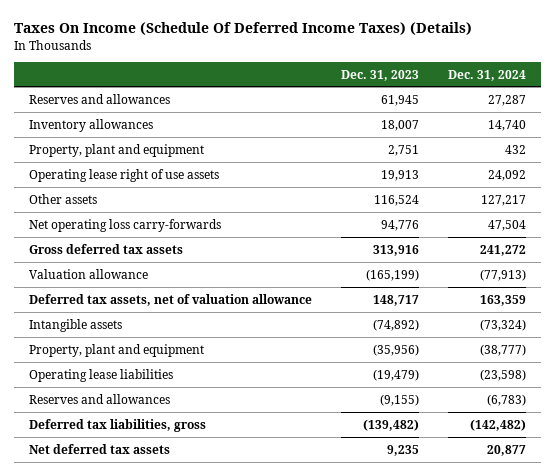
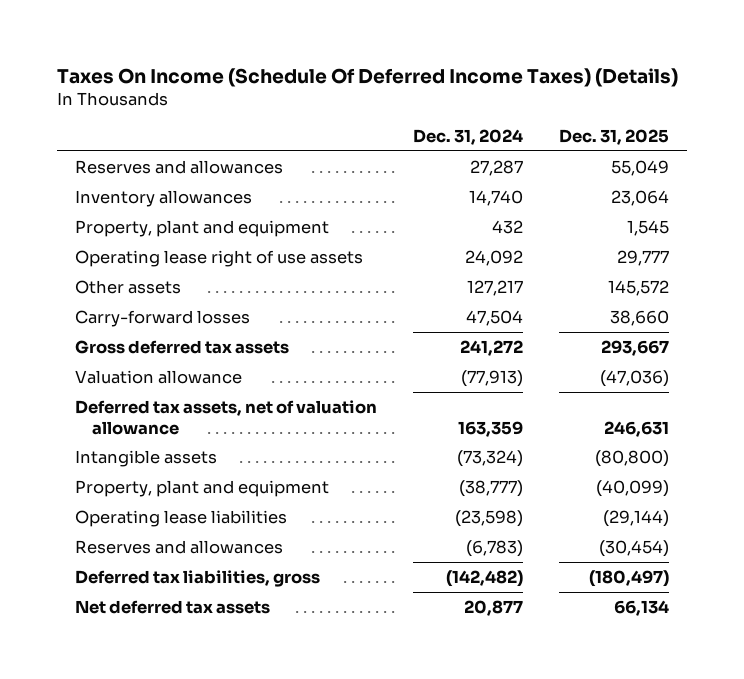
- | Dec. 31, 2023 | Dec. 31, 2024
+ | Dec. 31, 2024 | Dec. 31, 2025
- Net operating loss carry-forwards | 94,776 | 47,504
+ Carry-forward losses | 47,504 | 38,660

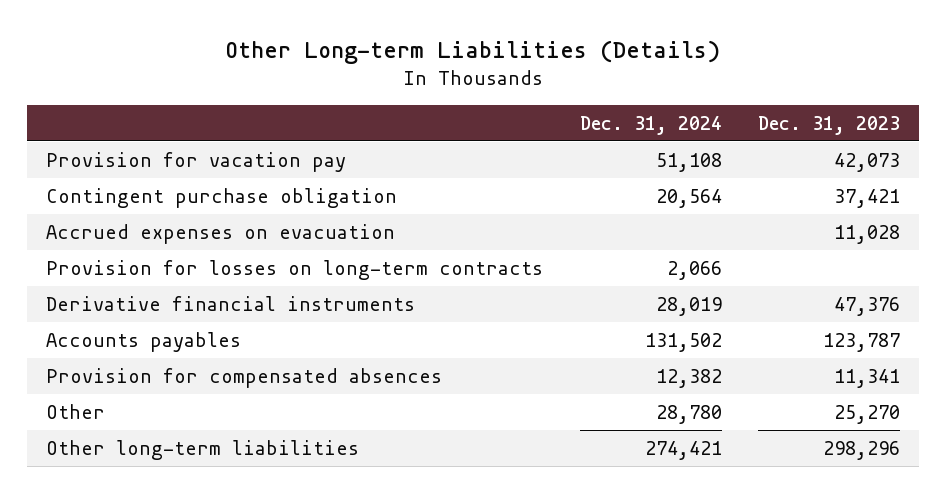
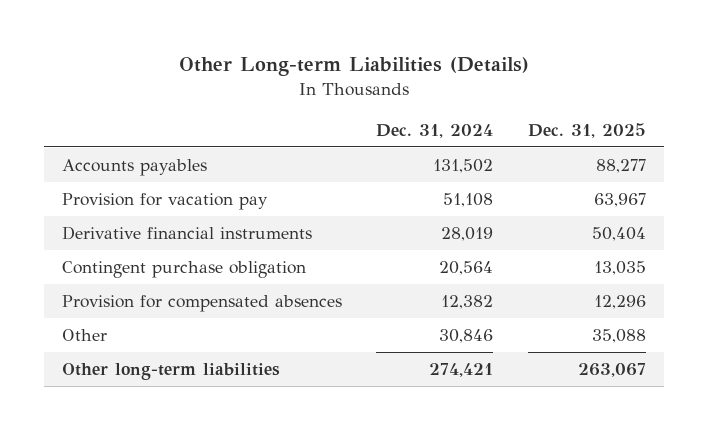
- | Dec. 31, 2024 | Dec. 31, 2023
+ | Dec. 31, 2024 | Dec. 31, 2025
moved up: Accounts payables | 131,502 | 88,277
- Accrued expenses on evacuation | | 11,028
- Provision for losses on long-term contracts | 2,066 |
moved down: Contingent purchase obligation | 20,564 | 13,035
- Other | 28,780 | 25,270
+ Other | 30,846 | 35,088

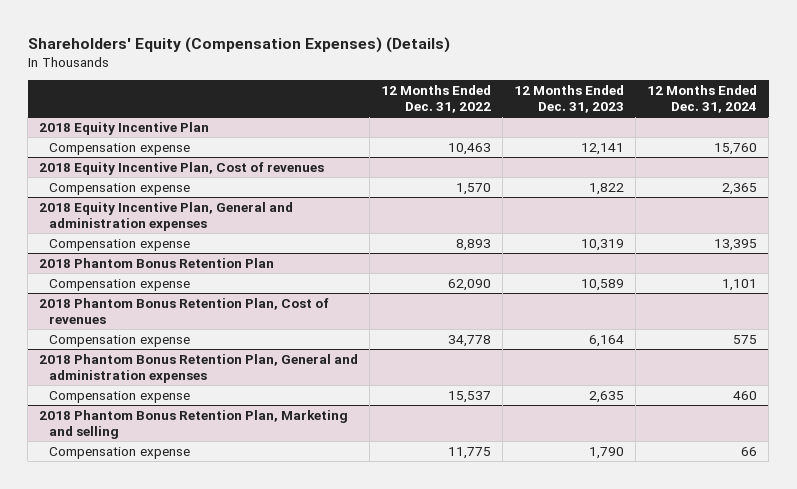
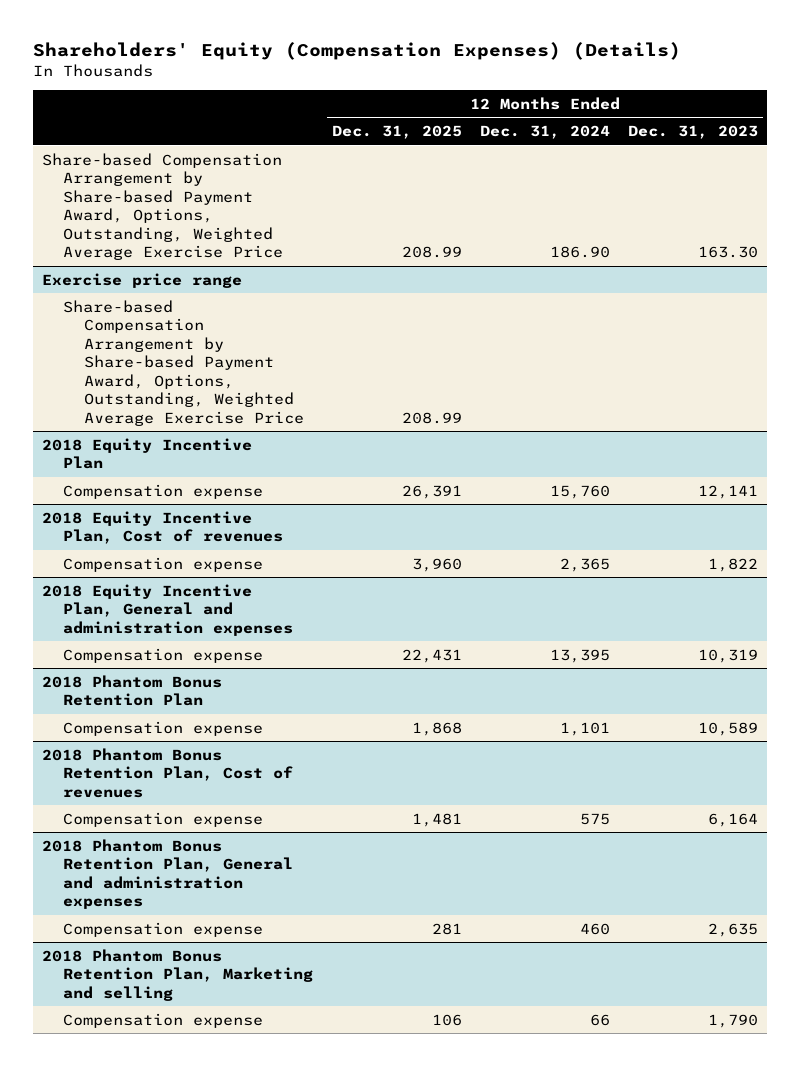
- | 12 Months Ended Dec. 31, 2022 | 12 Months Ended Dec. 31, 2023 | 12 Months Ended Dec. 31, 2024
+ | 12 Months Ended Dec. 31, 2025 | 12 Months Ended Dec. 31, 2024 | 12 Months Ended Dec. 31, 2023
+ Share-based Compensation Arrangement by Share-based Payment Award, Options, Outstanding, Weighted Average Exercise Price | 208.99 | 186.90 | 163.30
+ Exercise price range
+ Share-based Compensation Arrangement by Share-based Payment Award, Options, Outstanding, Weighted Average Exercise Price | 208.99 | |

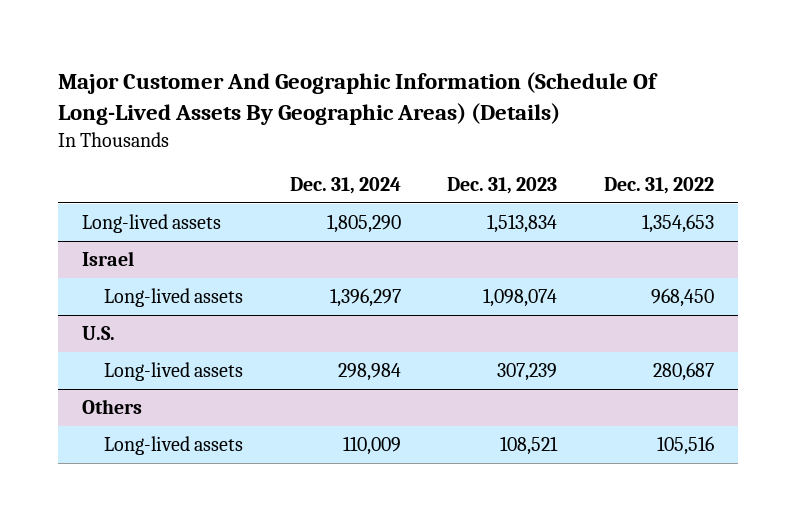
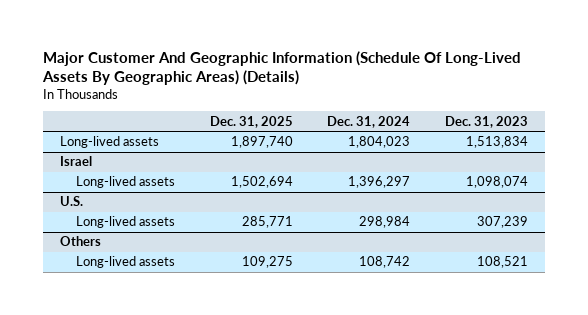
- | Dec. 31, 2024 | Dec. 31, 2023 | Dec. 31, 2022
+ | Dec. 31, 2025 | Dec. 31, 2024 | Dec. 31, 2023
- Long-lived assets | 1,805,290 | 1,513,834 | 1,354,653
+ Long-lived assets | 1,897,740 | 1,804,023 | 1,513,834
@ Others
- Long-lived assets | 110,009 | 108,521 | 105,516
+ Long-lived assets | 109,275 | 108,742 | 108,521

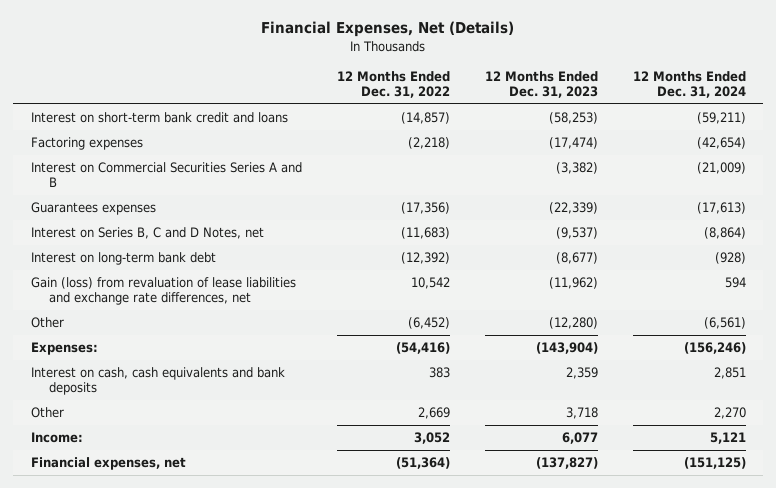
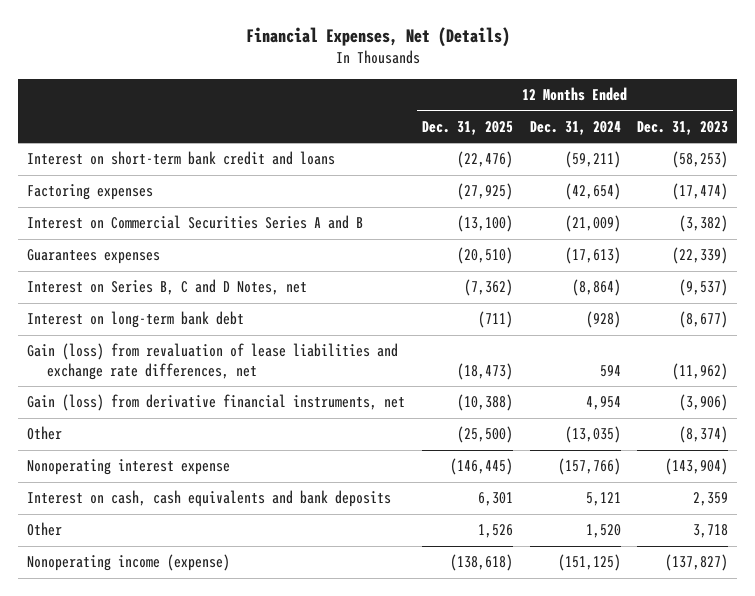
- | 12 Months Ended Dec. 31, 2022 | 12 Months Ended Dec. 31, 2023 | 12 Months Ended Dec. 31, 2024
+ | 12 Months Ended Dec. 31, 2025 | 12 Months Ended Dec. 31, 2024 | 12 Months Ended Dec. 31, 2023
- Other | (6,452) | (12,280) | (6,561)
- Expenses: | (54,416) | (143,904) | (156,246)
- Interest on cash, cash equivalents and bank deposits | 383 | 2,359 | 2,851
- Other | 2,669 | 3,718 | 2,270
- Income: | 3,052 | 6,077 | 5,121
- Financial expenses, net | (51,364) | (137,827) | (151,125)
+ Gain (loss) from derivative financial instruments, net | (10,388) | 4,954 | (3,906)
+ Other | (25,500) | (13,035) | (8,374)
+ Nonoperating interest expense | (146,445) | (157,766) | (143,904)
+ Interest on cash, cash equivalents and bank deposits | 6,301 | 5,121 | 2,359
+ Other | 1,526 | 1,520 | 3,718
+ Nonoperating income (expense) | (138,618) | (151,125) | (137,827)

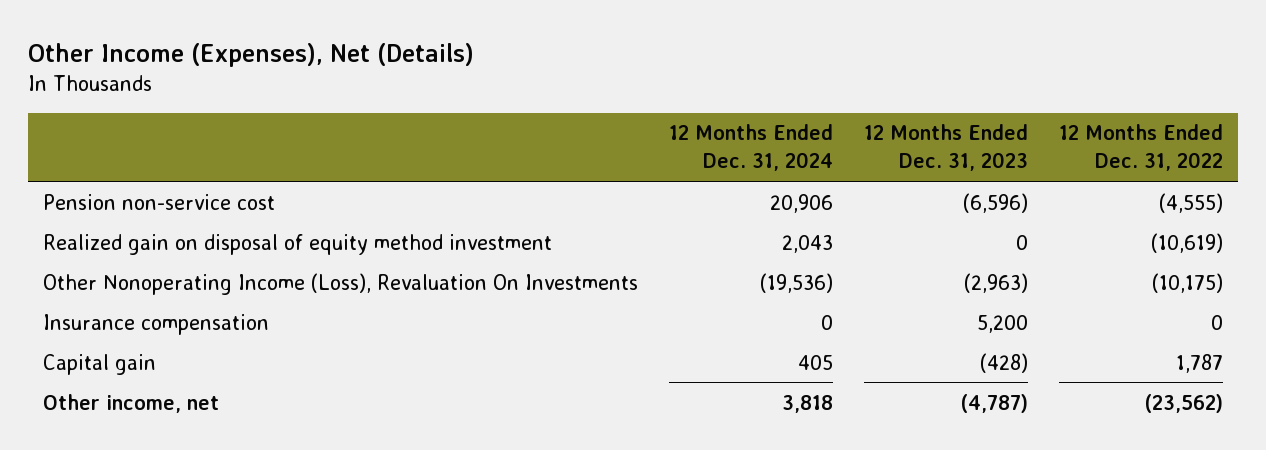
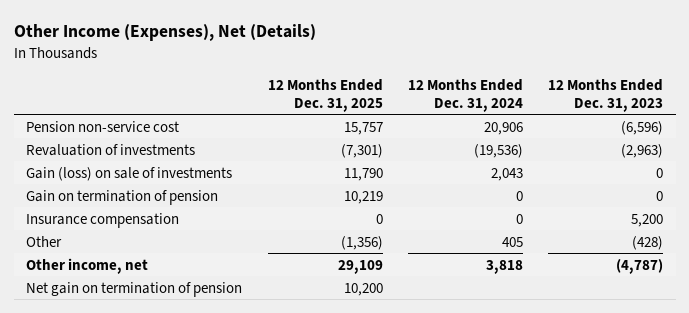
- | 12 Months Ended Dec. 31, 2024 | 12 Months Ended Dec. 31, 2023 | 12 Months Ended Dec. 31, 2022
+ | 12 Months Ended Dec. 31, 2025 | 12 Months Ended Dec. 31, 2024 | 12 Months Ended Dec. 31, 2023
- Realized gain on disposal of equity method investment | 2,043 | 0 | (10,619)
- Other Nonoperating Income (Loss), Revaluation On Investments | (19,536) | (2,963) | (10,175)
+ Revaluation of investments | (7,301) | (19,536) | (2,963)
+ Gain (loss) on sale of investments | 11,790 | 2,043 | 0
+ Gain on termination of pension | 10,219 | 0 | 0
- Capital gain | 405 | (428) | 1,787
+ Other | (1,356) | 405 | (428)
+ Net gain on termination of pension | 10,200 | |

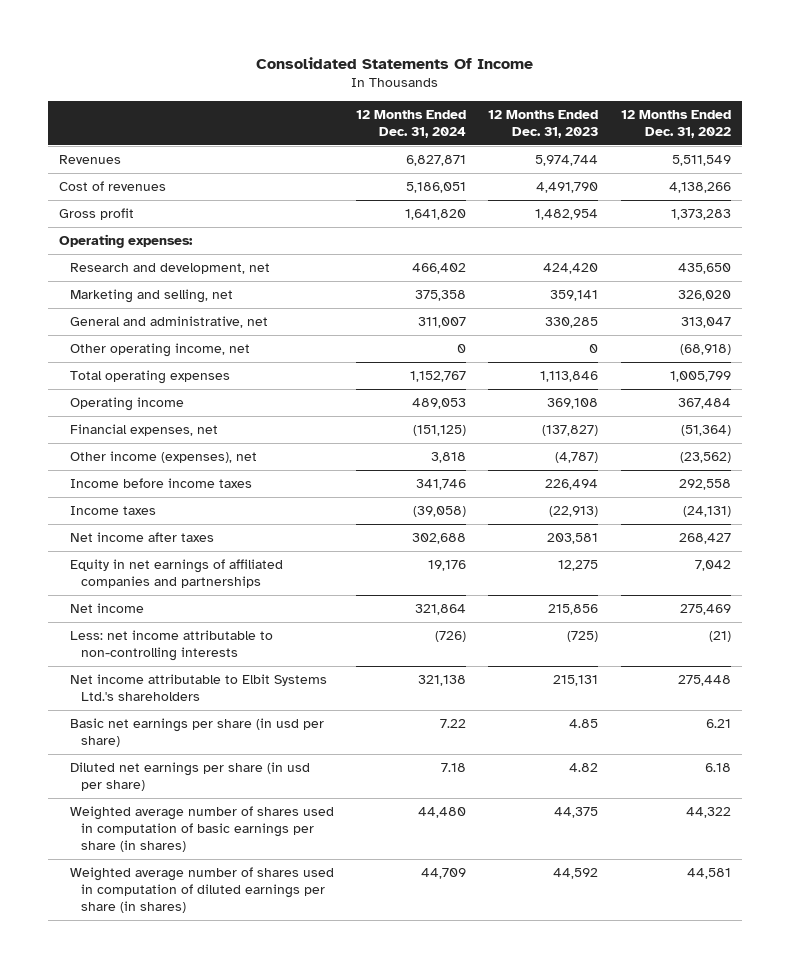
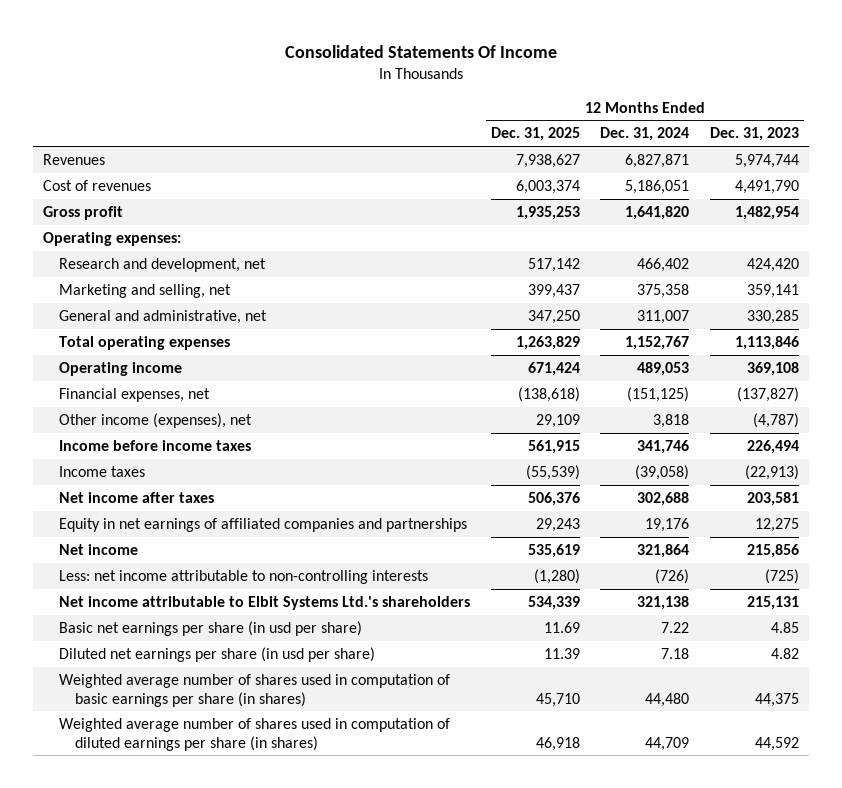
- | 12 Months Ended Dec. 31, 2024 | 12 Months Ended Dec. 31, 2023 | 12 Months Ended Dec. 31, 2022
+ | 12 Months Ended Dec. 31, 2025 | 12 Months Ended Dec. 31, 2024 | 12 Months Ended Dec. 31, 2023
- Other operating income, net | 0 | 0 | (68,918)

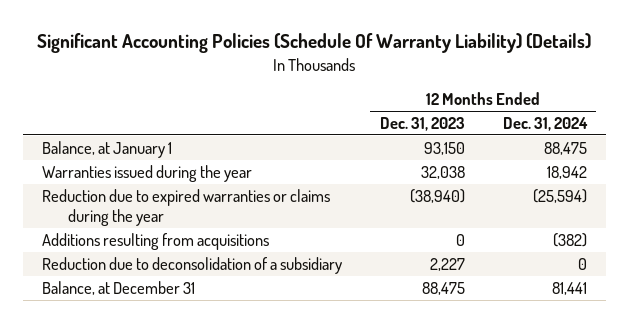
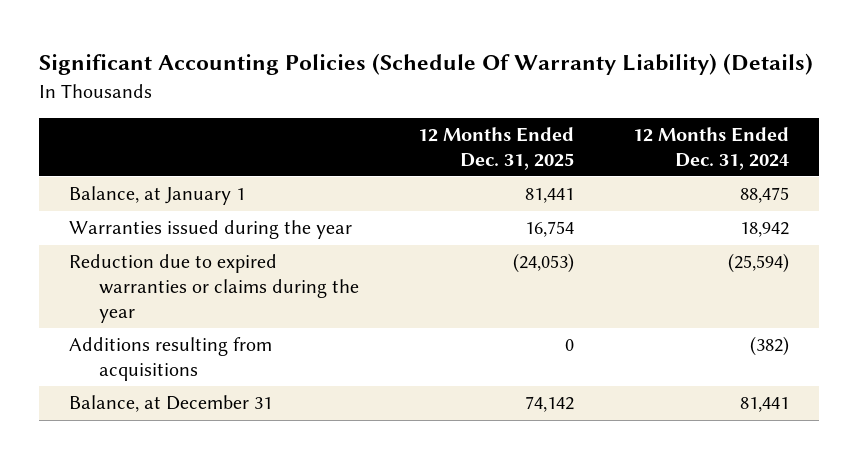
- | 12 Months Ended Dec. 31, 2023 | 12 Months Ended Dec. 31, 2024
+ | 12 Months Ended Dec. 31, 2025 | 12 Months Ended Dec. 31, 2024
- Reduction due to deconsolidation of a subsidiary | 2,227 | 0

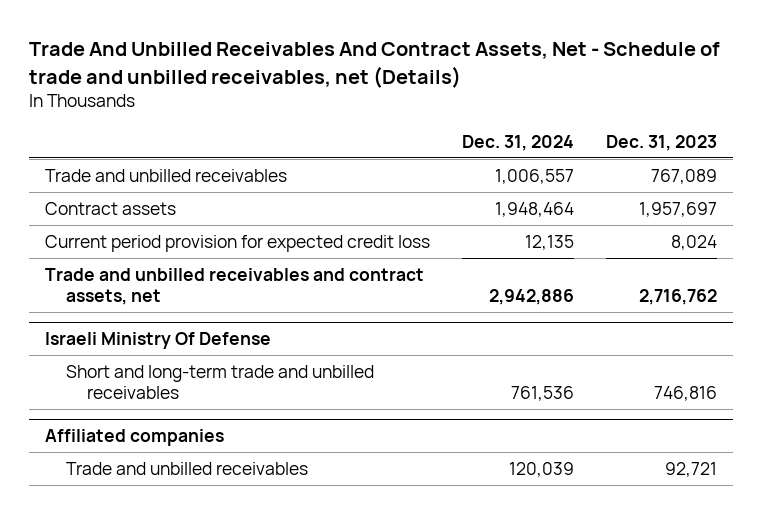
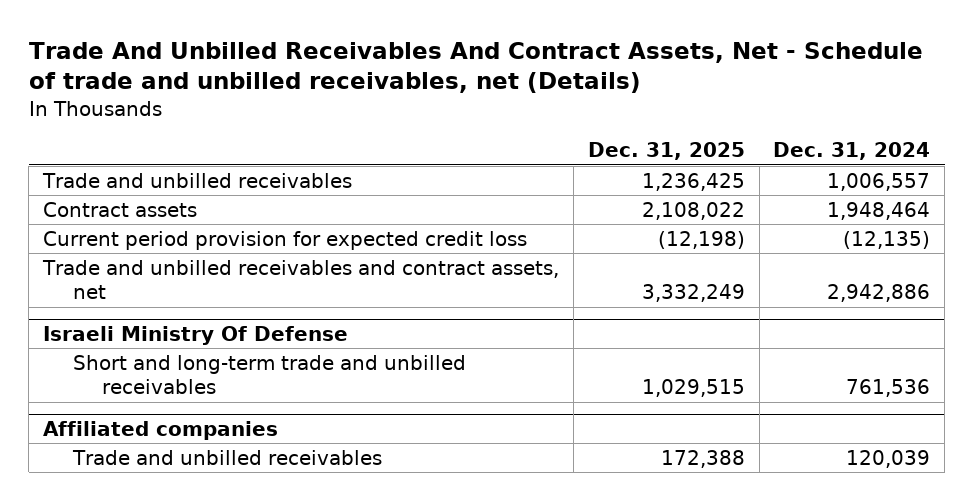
- | Dec. 31, 2024 | Dec. 31, 2023
+ | Dec. 31, 2025 | Dec. 31, 2024
- Current period provision for expected credit loss | 12,135 | 8,024
+ Current period provision for expected credit loss | (12,198) | (12,135)

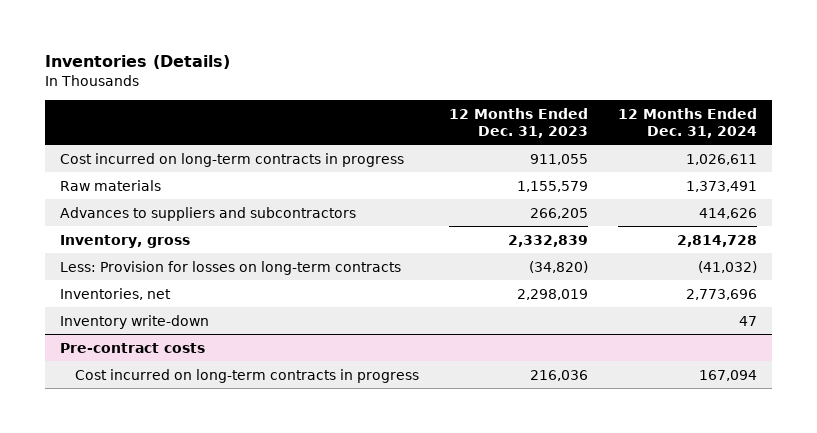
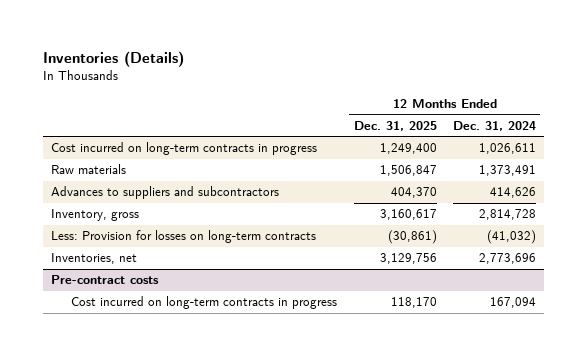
- | 12 Months Ended Dec. 31, 2023 | 12 Months Ended Dec. 31, 2024
+ | 12 Months Ended Dec. 31, 2025 | 12 Months Ended Dec. 31, 2024
- Inventory write-down | | 47

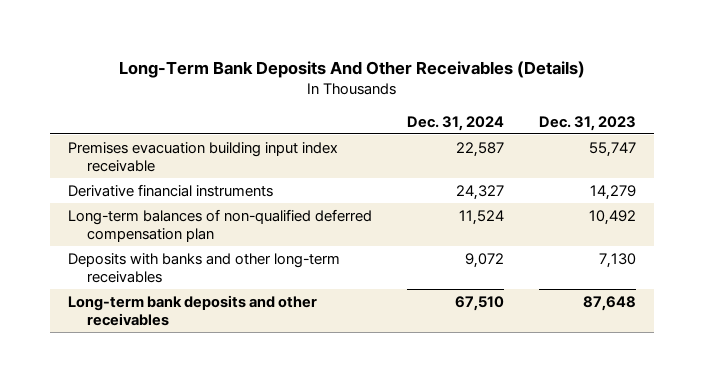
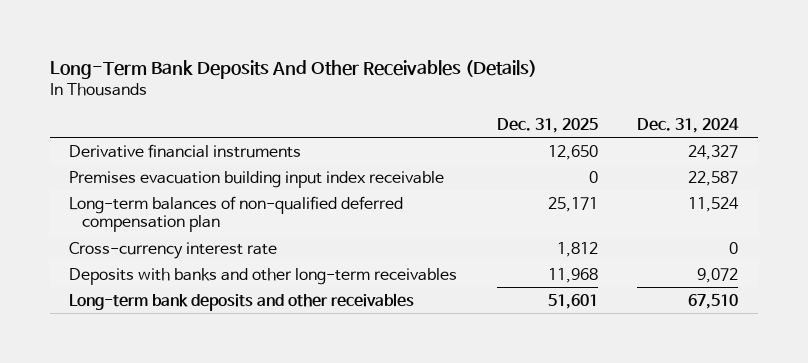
- | Dec. 31, 2024 | Dec. 31, 2023
+ | Dec. 31, 2025 | Dec. 31, 2024
moved down: Premises evacuation building input index receivable | 0 | 22,587
+ Cross-currency interest rate | 1,812 | 0

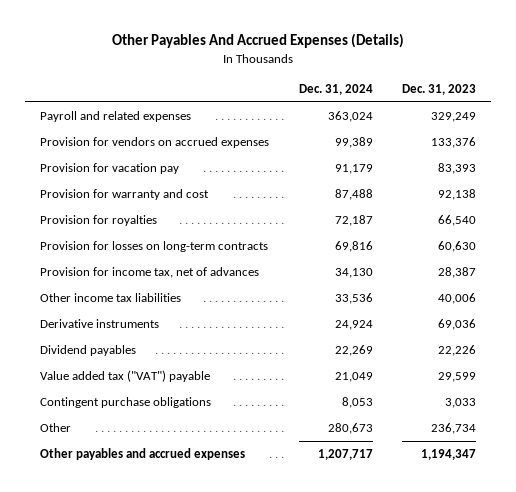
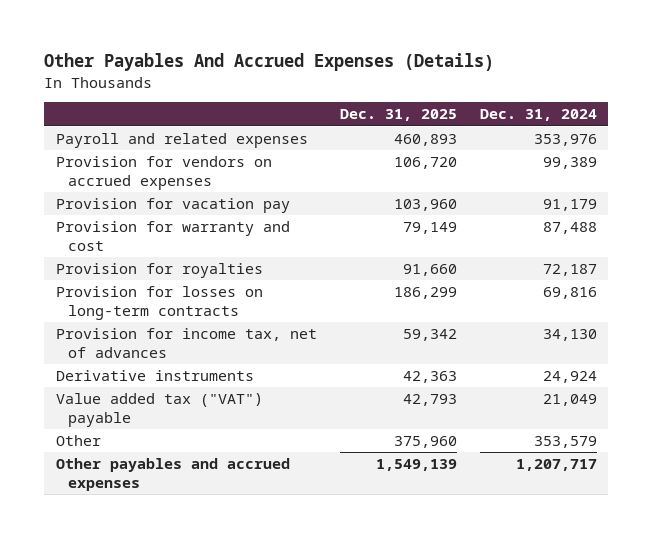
- | Dec. 31, 2024 | Dec. 31, 2023
+ | Dec. 31, 2025 | Dec. 31, 2024
- Payroll and related expenses | 363,024 | 329,249
+ Payroll and related expenses | 460,893 | 353,976
- Other income tax liabilities | 33,536 | 40,006
- Dividend payables | 22,269 | 22,226
- Contingent purchase obligations | 8,053 | 3,033
- Other | 280,673 | 236,734
+ Other | 375,960 | 353,579

